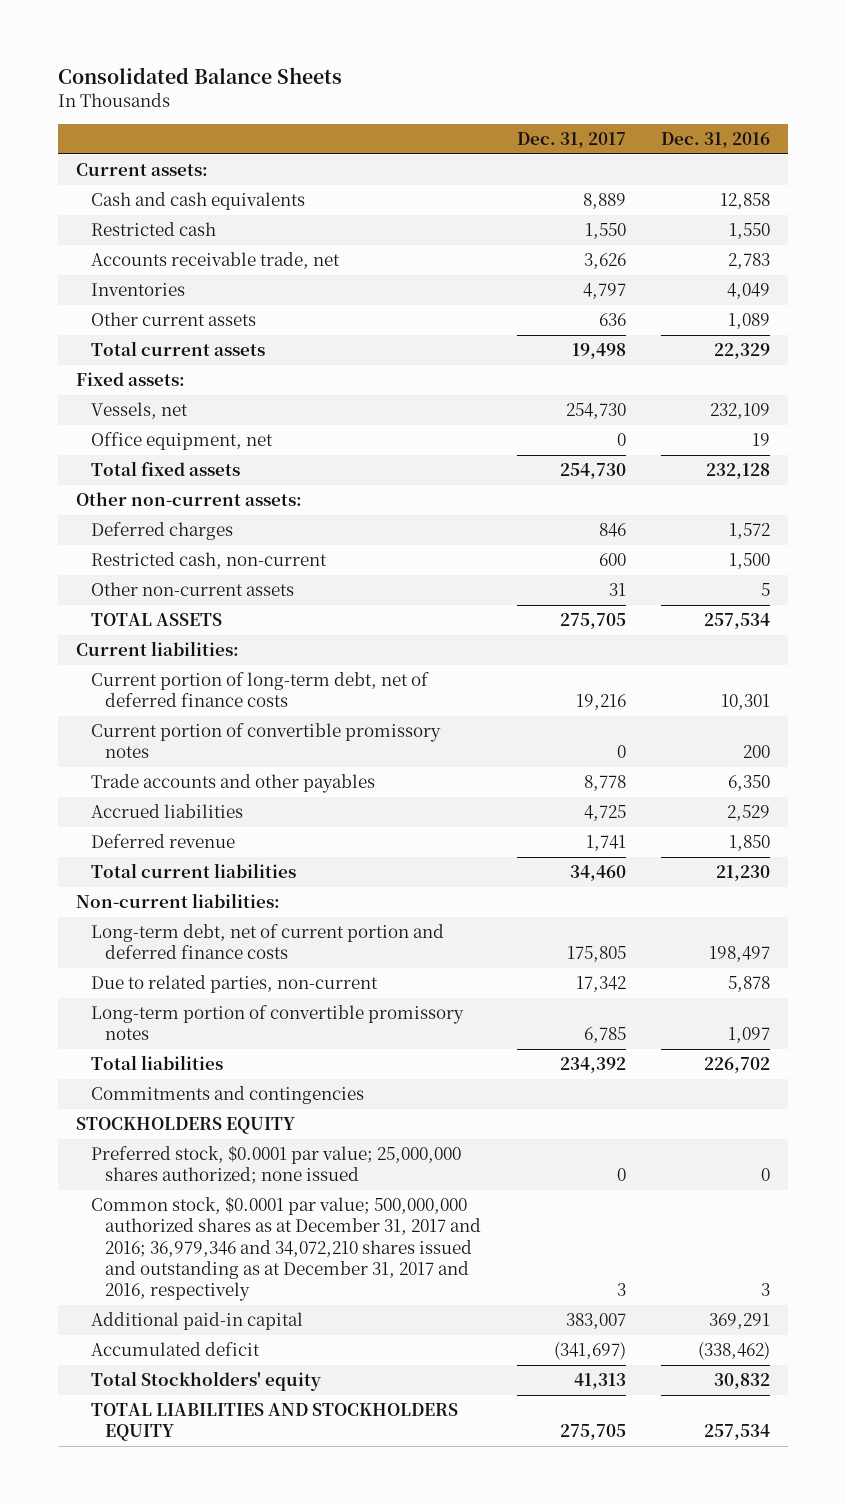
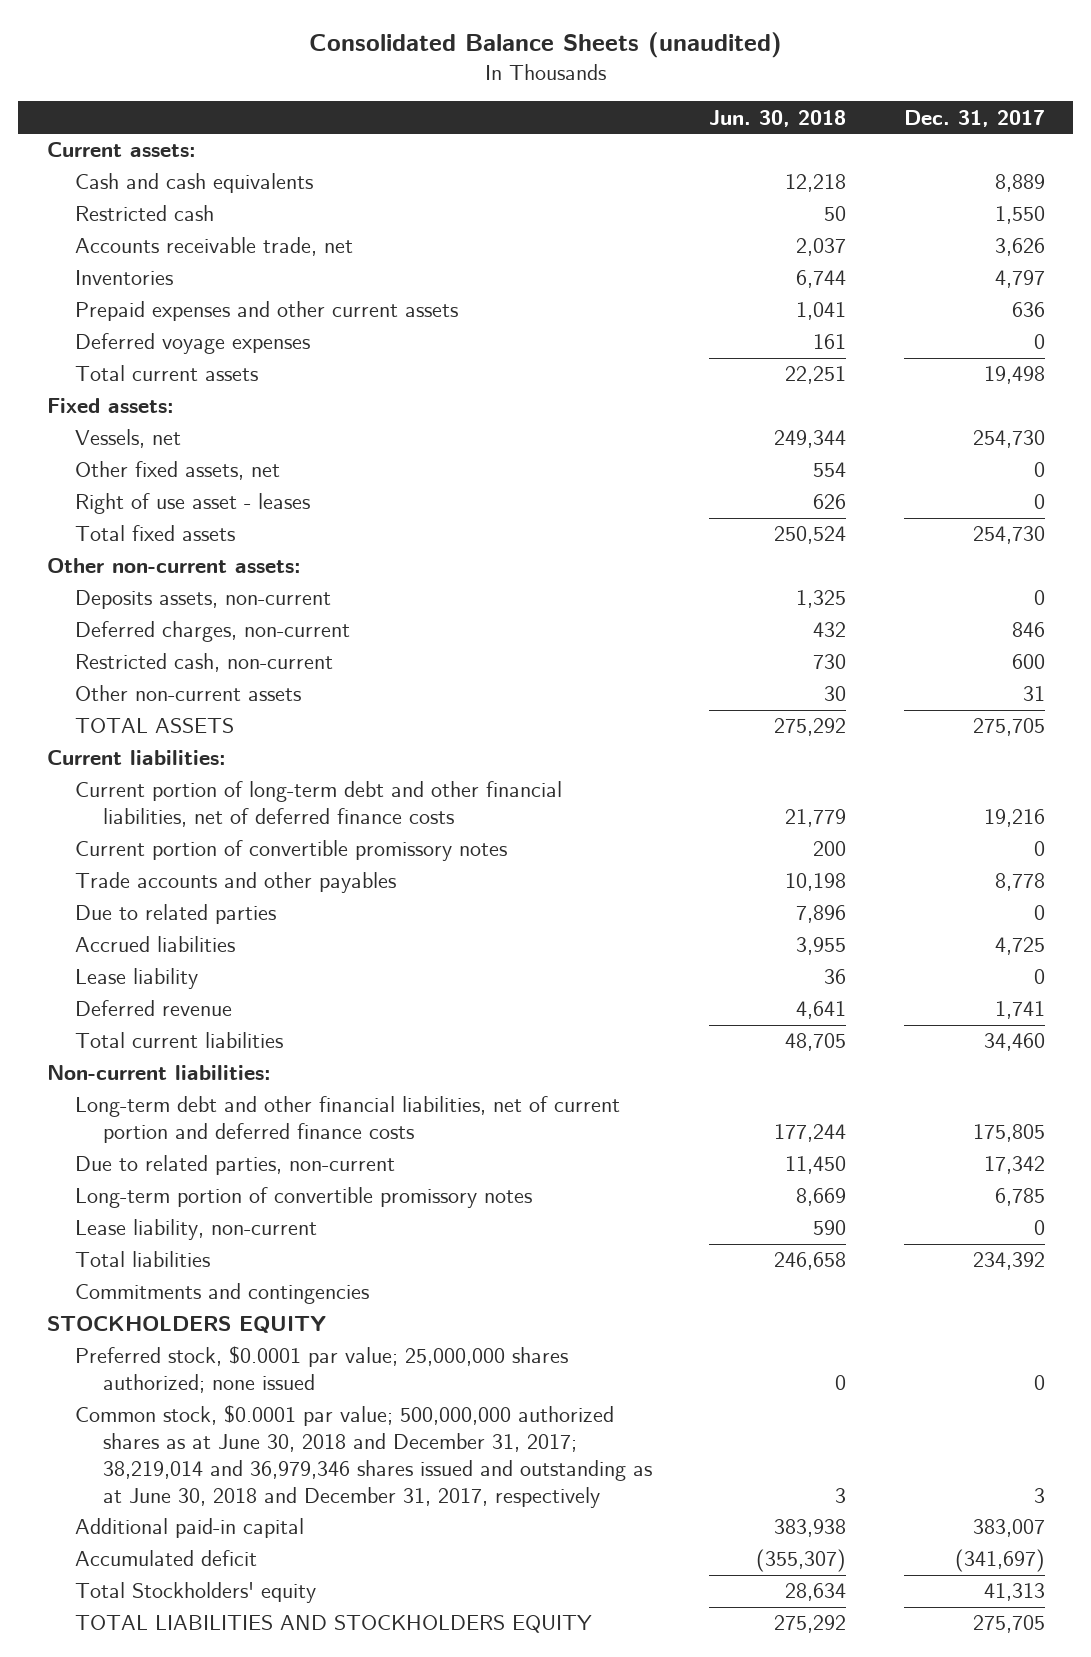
- Consolidated Balance Sheets
+ Consolidated Balance Sheets (unaudited)
- | Dec. 31, 2017 | Dec. 31, 2016
+ | Jun. 30, 2018 | Dec. 31, 2017
- Other current assets | 636 | 1,089
+ Prepaid expenses and other current assets | 1,041 | 636
+ Deferred voyage expenses | 161 | 0
- Office equipment, net | 0 | 19
+ Other fixed assets, net | 554 | 0
+ Right of use asset - leases | 626 | 0
- Deferred charges | 846 | 1,572
+ Deposits assets, non-current | 1,325 | 0
+ Deferred charges, non-current | 432 | 846
- Current portion of long-term debt, net of deferred finance costs | 19,216 | 10,301
+ Current portion of long-term debt and other financial liabilities, net of deferred finance costs | 21,779 | 19,216
+ Due to related parties | 7,896 | 0
+ Lease liability | 36 | 0
- Long-term debt, net of current portion and deferred finance costs | 175,805 | 198,497
+ Long-term debt and other financial liabilities, net of current portion and deferred finance costs | 177,244 | 175,805
+ Lease liability, non-current | 590 | 0
- Common stock, $0.0001 par value; 500,000,000 authorized shares as at December 31, 2017 and 2016; 36,979,346 and 34,072,210 shares issued and outstanding as at December 31, 2017 and 2016, respectively | 3 | 3
+ Common stock, $0.0001 par value; 500,000,000 authorized shares as at June 30, 2018 and December 31, 2017; 38,219,014 and 36,979,346 shares issued and outstanding as at June 30, 2018 and December 31, 2017, respectively | 3 | 3

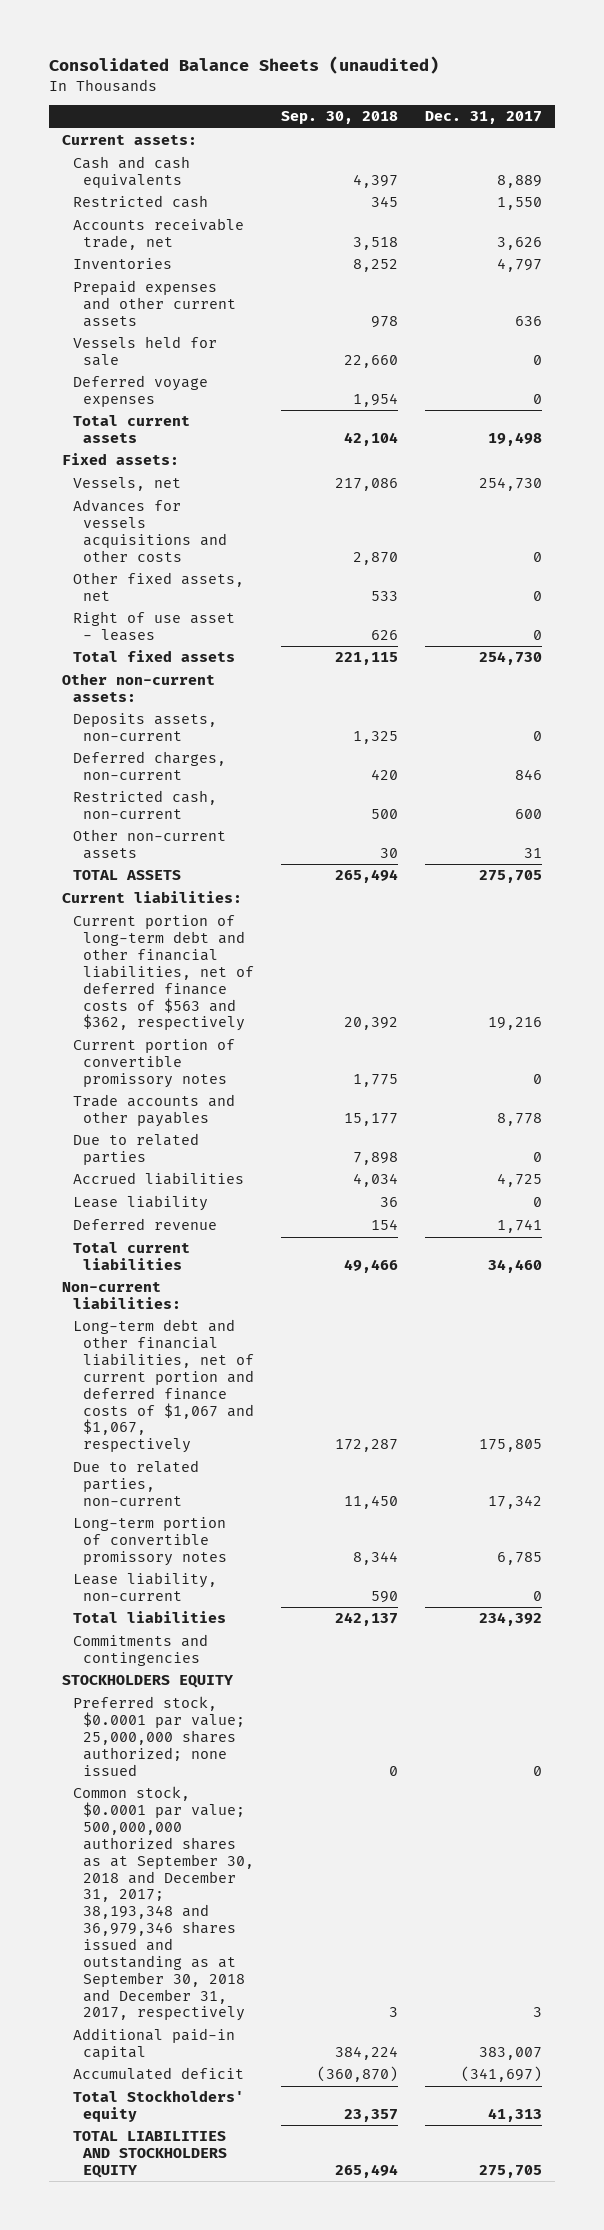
- | Jun. 30, 2018 | Dec. 31, 2017
+ | Sep. 30, 2018 | Dec. 31, 2017
+ Vessels held for sale | 22,660 | 0
+ Advances for vessels acquisitions and other costs | 2,870 | 0
- Current portion of long-term debt and other financial liabilities, net of deferred finance costs | 21,779 | 19,216
+ Current portion of long-term debt and other financial liabilities, net of deferred finance costs of $563 and $362, respectively | 20,392 | 19,216
- Long-term debt and other financial liabilities, net of current portion and deferred finance costs | 177,244 | 175,805
+ Long-term debt and other financial liabilities, net of current portion and deferred finance costs of $1,067 and $1,067, respectively | 172,287 | 175,805
- Common stock, $0.0001 par value; 500,000,000 authorized shares as at June 30, 2018 and December 31, 2017; 38,219,014 and 36,979,346 shares issued and outstanding as at June 30, 2018 and December 31, 2017, respectively | 3 | 3
+ Common stock, $0.0001 par value; 500,000,000 authorized shares as at September 30, 2018 and December 31, 2017; 38,193,348 and 36,979,346 shares issued and outstanding as at September 30, 2018 and December 31, 2017, respectively | 3 | 3

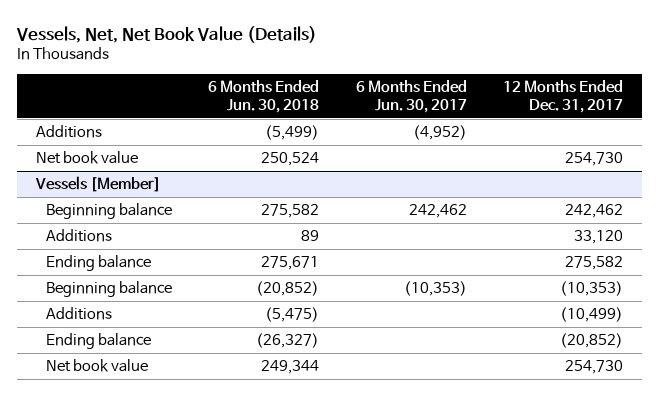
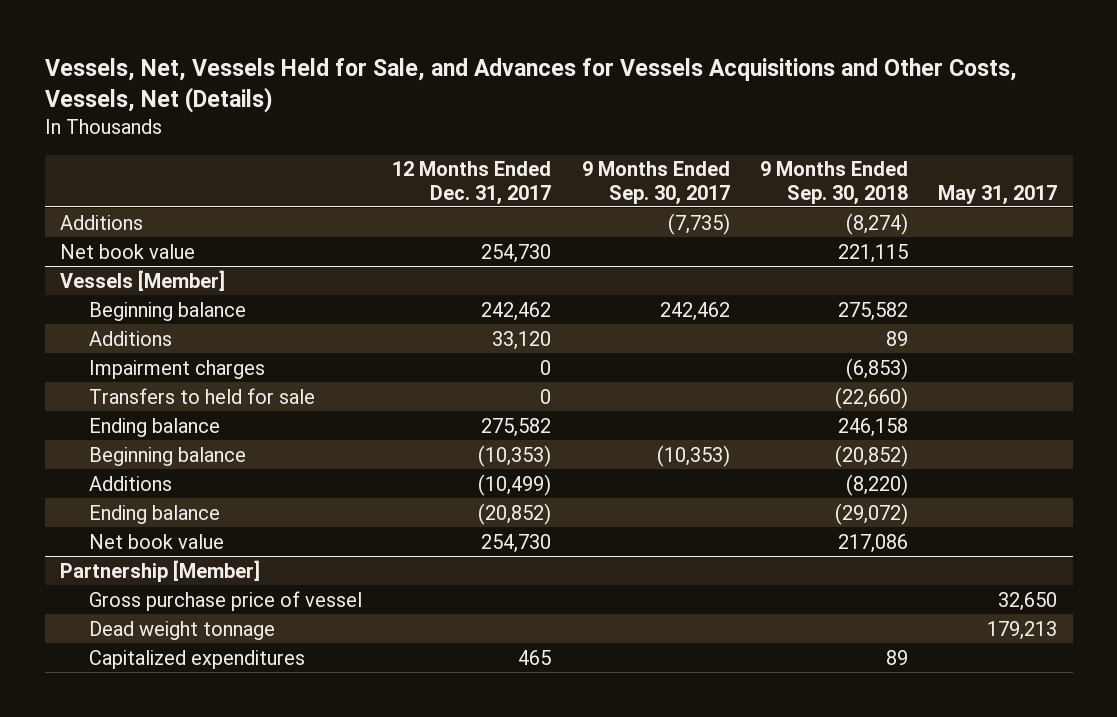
- Vessels, Net, Net Book Value (Details)
+ Vessels, Net, Vessels Held for Sale, and Advances for Vessels Acquisitions and Other Costs, Vessels, Net (Details)
- | 6 Months Ended Jun. 30, 2018 | 6 Months Ended Jun. 30, 2017 | 12 Months Ended Dec. 31, 2017
+ | 12 Months Ended Dec. 31, 2017 | 9 Months Ended Sep. 30, 2017 | 9 Months Ended Sep. 30, 2018 | May 31, 2017
@ Vessels [Member]
+ Impairment charges | 0 | | (6,853) |
+ Transfers to held for sale | 0 | | (22,660) |
+ Partnership [Member]
+ Gross purchase price of vessel | | | | 32,650
+ Dead weight tonnage | | | | 179,213
+ Capitalized expenditures | 465 | | 89 |

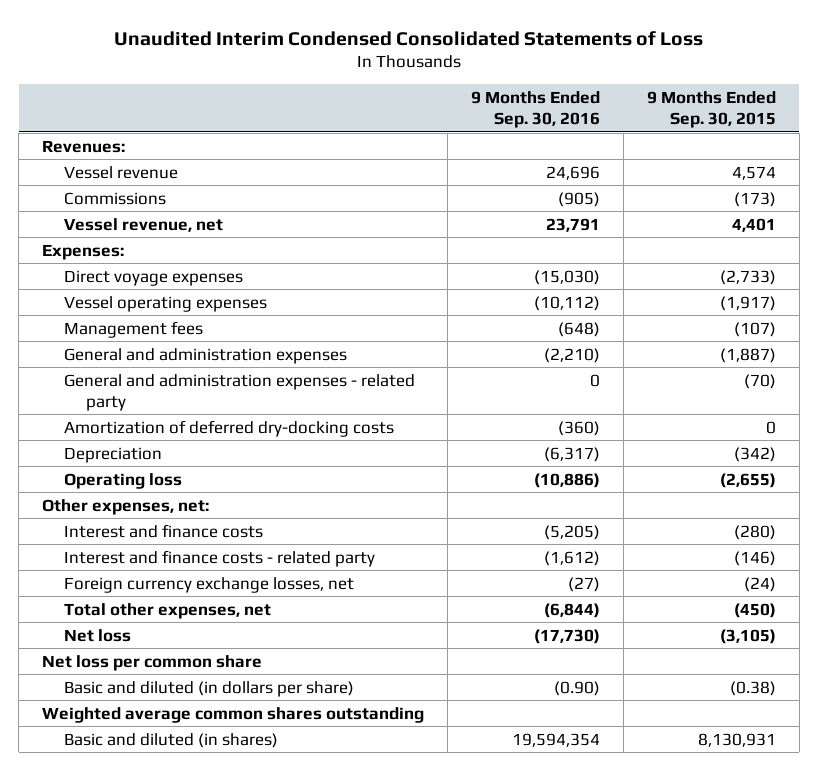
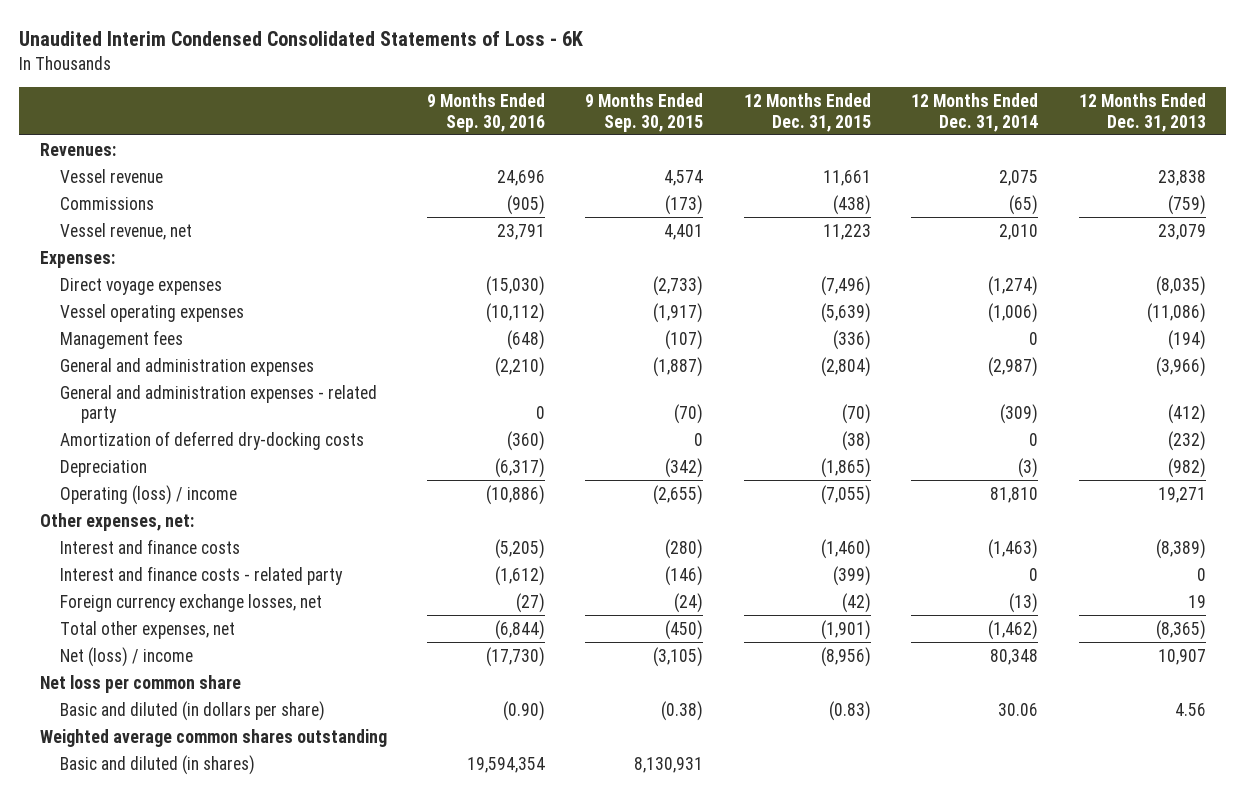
- Unaudited Interim Condensed Consolidated Statements of Loss
+ Unaudited Interim Condensed Consolidated Statements of Loss - 6K
- | 9 Months Ended Sep. 30, 2016 | 9 Months Ended Sep. 30, 2015
+ | 9 Months Ended Sep. 30, 2016 | 9 Months Ended Sep. 30, 2015 | 12 Months Ended Dec. 31, 2015 | 12 Months Ended Dec. 31, 2014 | 12 Months Ended Dec. 31, 2013
- Operating loss | (10,886) | (2,655)
+ Operating (loss) / income | (10,886) | (2,655) | (7,055) | 81,810 | 19,271
- Net loss | (17,730) | (3,105)
+ Net (loss) / income | (17,730) | (3,105) | (8,956) | 80,348 | 10,907

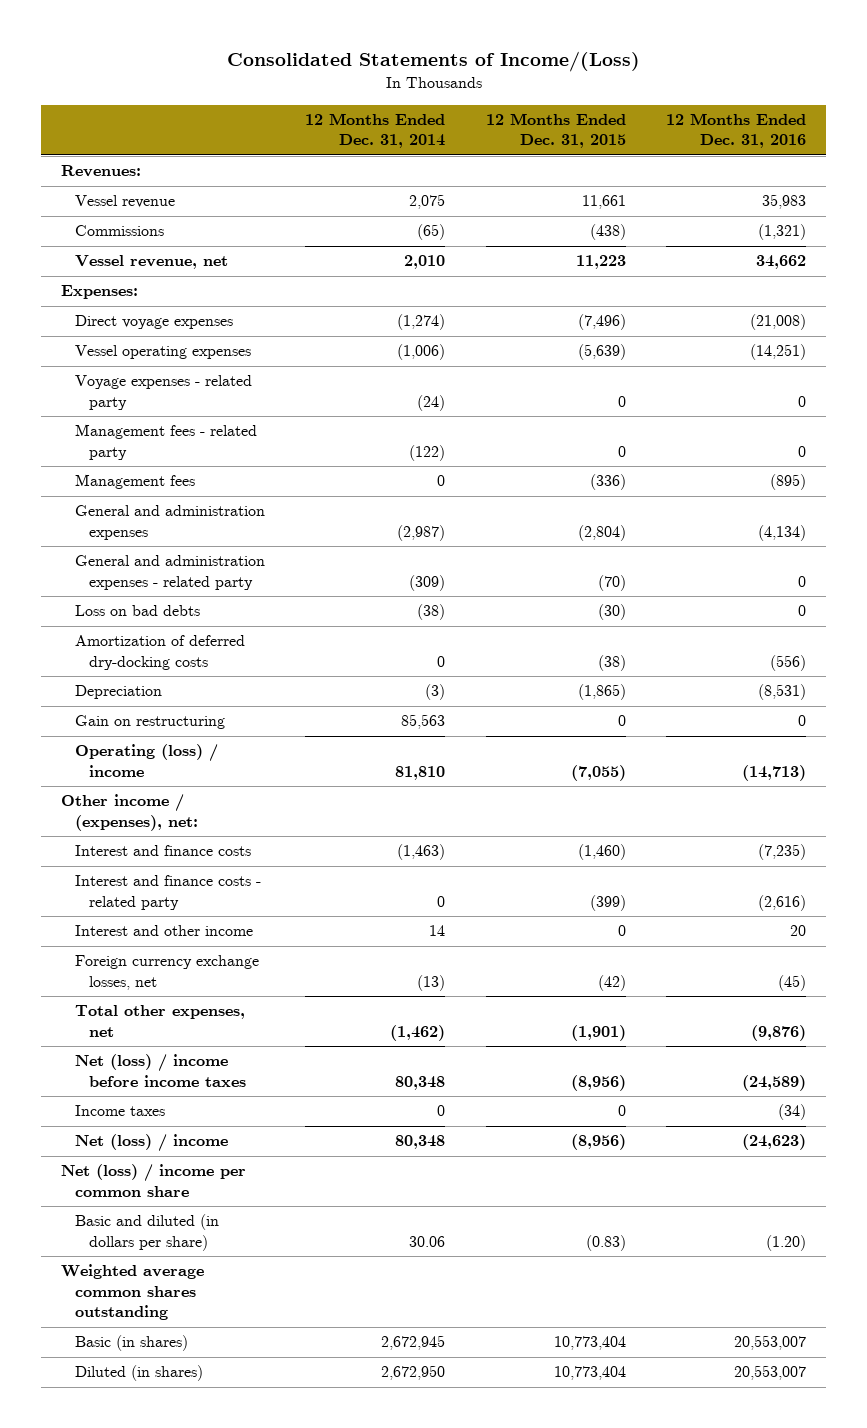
- Unaudited Interim Condensed Consolidated Statements of Loss - 6K
+ Consolidated Statements of Income/(Loss)
- | 9 Months Ended Sep. 30, 2016 | 9 Months Ended Sep. 30, 2015 | 12 Months Ended Dec. 31, 2015 | 12 Months Ended Dec. 31, 2014 | 12 Months Ended Dec. 31, 2013
+ | 12 Months Ended Dec. 31, 2014 | 12 Months Ended Dec. 31, 2015 | 12 Months Ended Dec. 31, 2016
+ Voyage expenses - related party | (24) | 0 | 0
+ Management fees - related party | (122) | 0 | 0
+ Loss on bad debts | (38) | (30) | 0
+ Gain on restructuring | 85,563 | 0 | 0
- Other expenses, net:
+ Other income / (expenses), net:
+ Interest and other income | 14 | 0 | 20
+ Net (loss) / income before income taxes | 80,348 | (8,956) | (24,589)
+ Income taxes | 0 | 0 | (34)
- Net loss per common share
+ Net (loss) / income per common share
- Basic and diluted (in shares) | 19,594,354 | 8,130,931 | | |
+ Basic (in shares) | 2,672,945 | 10,773,404 | 20,553,007
+ Diluted (in shares) | 2,672,950 | 10,773,404 | 20,553,007

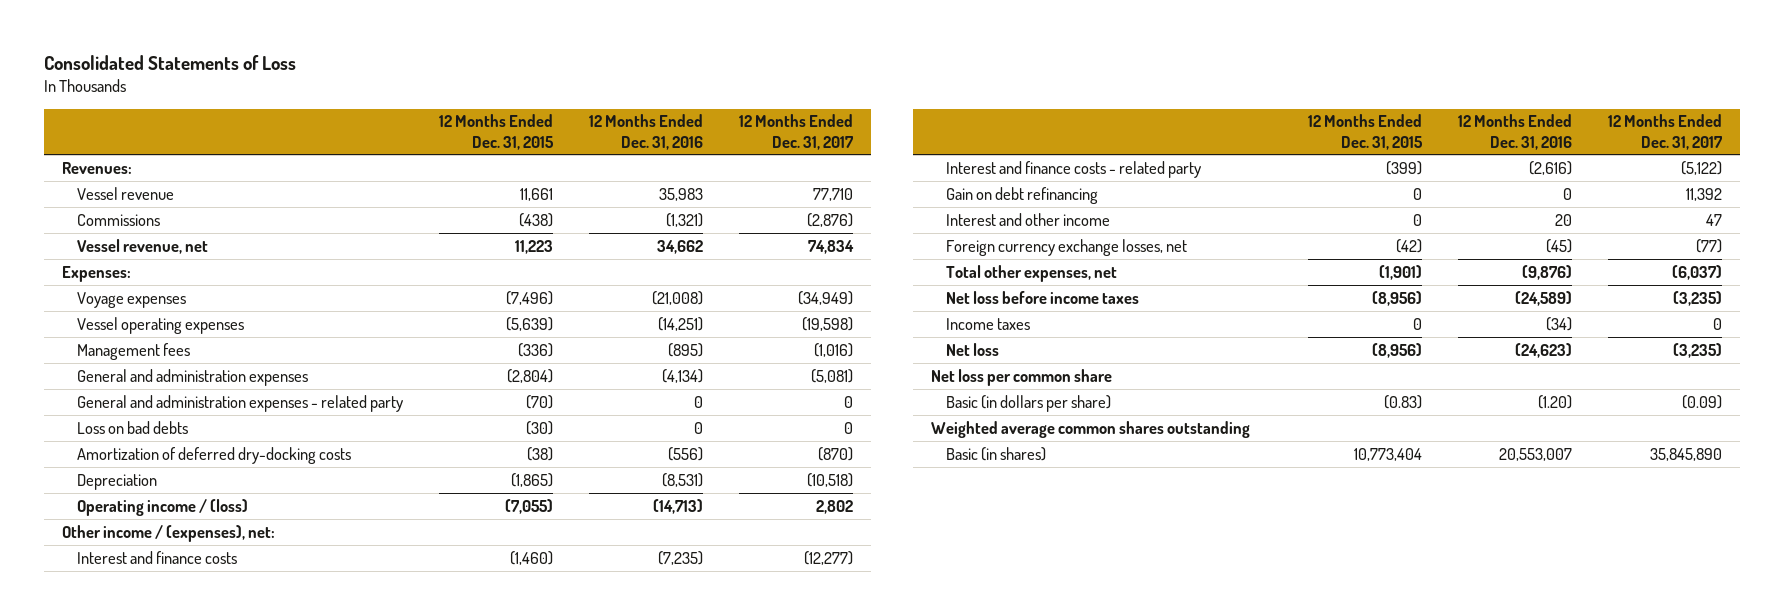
- Consolidated Statements of Income/(Loss)
+ Consolidated Statements of Loss
- | 12 Months Ended Dec. 31, 2014 | 12 Months Ended Dec. 31, 2015 | 12 Months Ended Dec. 31, 2016
+ | 12 Months Ended Dec. 31, 2015 | 12 Months Ended Dec. 31, 2016 | 12 Months Ended Dec. 31, 2017
- Direct voyage expenses | (1,274) | (7,496) | (21,008)
+ Voyage expenses | (7,496) | (21,008) | (34,949)
- Voyage expenses - related party | (24) | 0 | 0
- Management fees - related party | (122) | 0 | 0
- Gain on restructuring | 85,563 | 0 | 0
- Operating (loss) / income | 81,810 | (7,055) | (14,713)
+ Operating income / (loss) | (7,055) | (14,713) | 2,802
+ Gain on debt refinancing | 0 | 0 | 11,392
- Net (loss) / income before income taxes | 80,348 | (8,956) | (24,589)
+ Net loss before income taxes | (8,956) | (24,589) | (3,235)
- Net (loss) / income | 80,348 | (8,956) | (24,623)
- Net (loss) / income per common share
- Basic and diluted (in dollars per share) | 30.06 | (0.83) | (1.20)
+ Net loss | (8,956) | (24,623) | (3,235)
+ Net loss per common share
+ Basic (in dollars per share) | (0.83) | (1.20) | (0.09)
- Diluted (in shares) | 2,672,950 | 10,773,404 | 20,553,007

